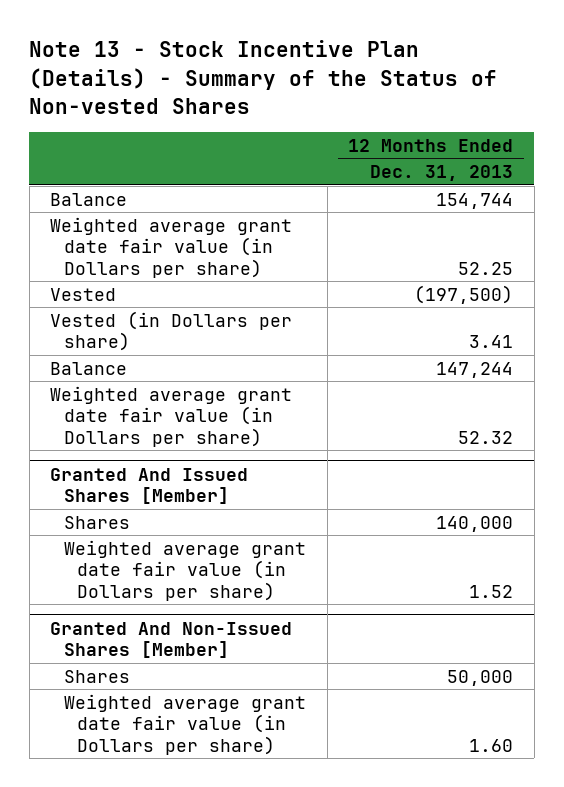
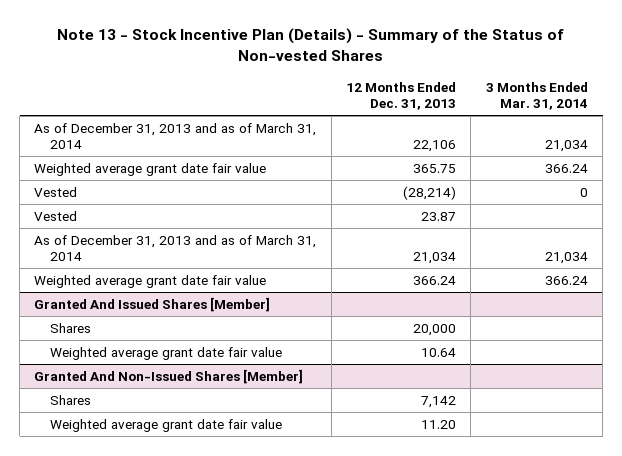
- | 12 Months Ended Dec. 31, 2013
+ | 12 Months Ended Dec. 31, 2013 | 3 Months Ended Mar. 31, 2014
- Balance | 154,744
- Weighted average grant date fair value (in Dollars per share) | 52.25
- Vested | (197,500)
- Vested (in Dollars per share) | 3.41
- Balance | 147,244
- Weighted average grant date fair value (in Dollars per share) | 52.32
+ As of December 31, 2013 and as of March 31, 2014 | 22,106 | 21,034
+ Weighted average grant date fair value | 365.75 | 366.24
+ Vested | (28,214) | 0
+ Vested | 23.87 |
+ As of December 31, 2013 and as of March 31, 2014 | 21,034 | 21,034
+ Weighted average grant date fair value | 366.24 | 366.24
@ Granted And Issued Shares [Member]
- Shares | 140,000
- Weighted average grant date fair value (in Dollars per share) | 1.52
+ Shares | 20,000 |
+ Weighted average grant date fair value | 10.64 |
@ Granted And Non-Issued Shares [Member]
- Shares | 50,000
- Weighted average grant date fair value (in Dollars per share) | 1.60
+ Shares | 7,142 |
+ Weighted average grant date fair value | 11.20 |

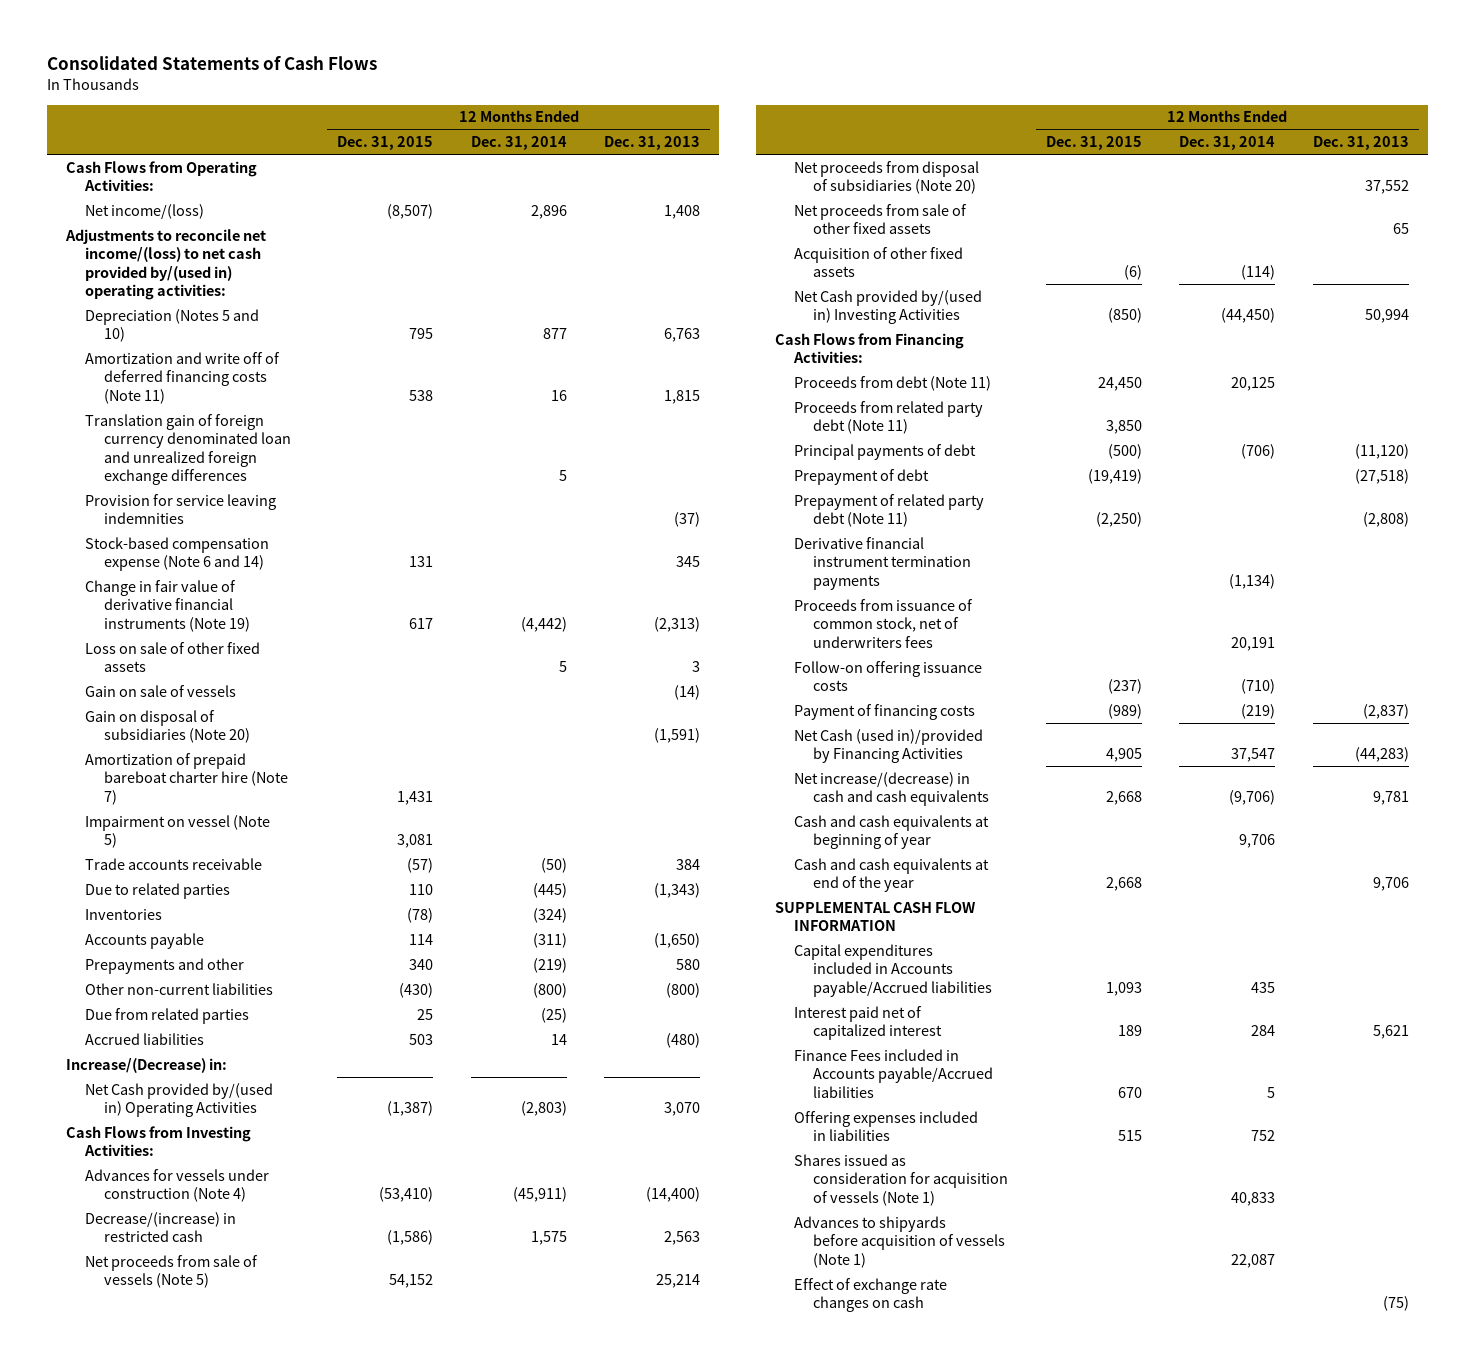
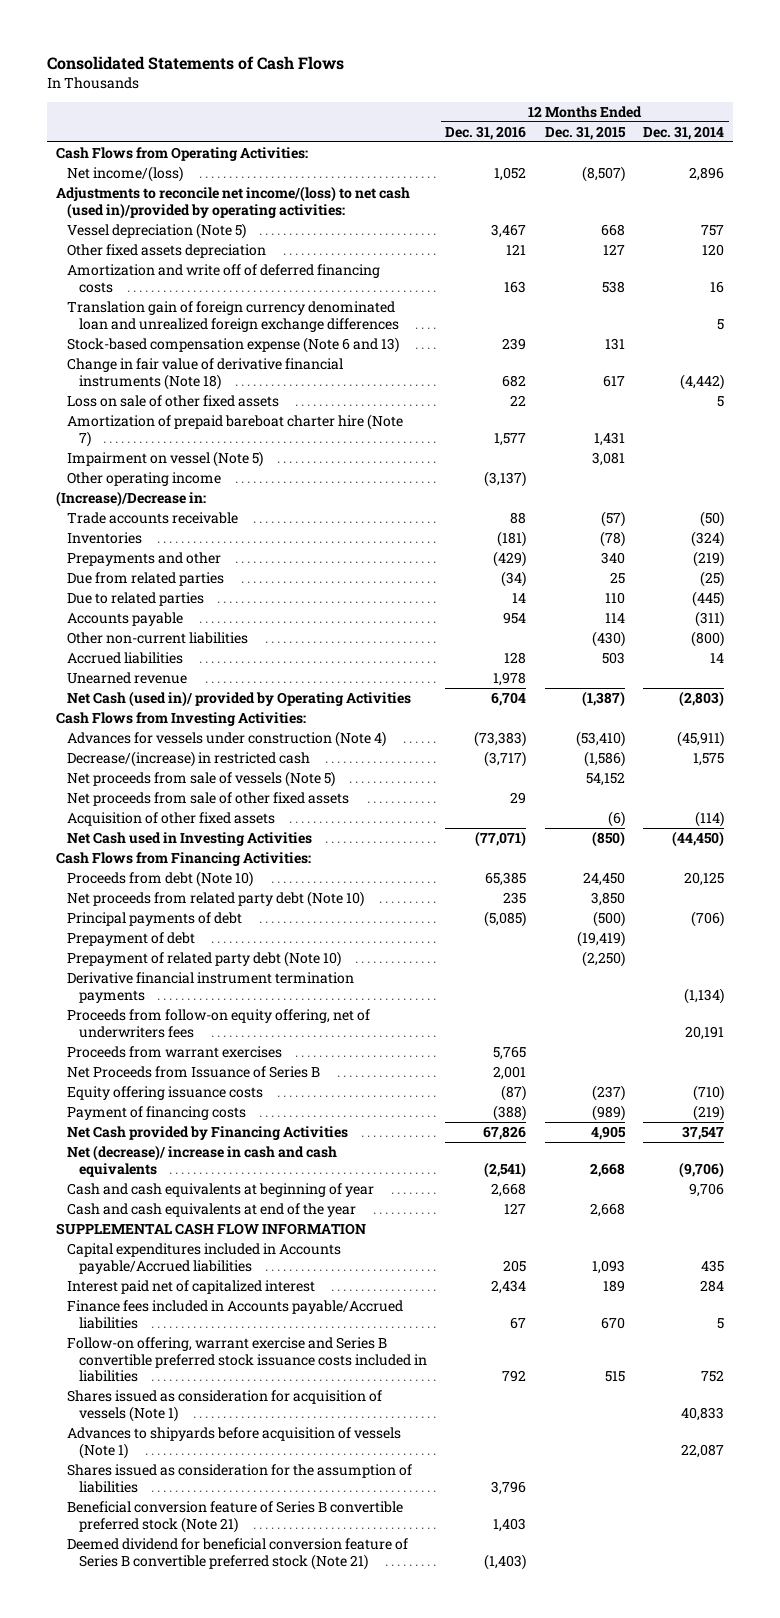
- | 12 Months Ended Dec. 31, 2015 | 12 Months Ended Dec. 31, 2014 | 12 Months Ended Dec. 31, 2013
+ | 12 Months Ended Dec. 31, 2016 | 12 Months Ended Dec. 31, 2015 | 12 Months Ended Dec. 31, 2014
- Adjustments to reconcile net income/(loss) to net cash provided by/(used in) operating activities:
- Depreciation (Notes 5 and 10) | 795 | 877 | 6,763
- Amortization and write off of deferred financing costs (Note 11) | 538 | 16 | 1,815
+ Adjustments to reconcile net income/(loss) to net cash (used in)/provided by operating activities:
+ Vessel depreciation (Note 5) | 3,467 | 668 | 757
+ Other fixed assets depreciation | 121 | 127 | 120
+ Amortization and write off of deferred financing costs | 163 | 538 | 16
- Provision for service leaving indemnities | | | (37)
- Stock-based compensation expense (Note 6 and 14) | 131 | | 345
- Change in fair value of derivative financial instruments (Note 19) | 617 | (4,442) | (2,313)
+ Stock-based compensation expense (Note 6 and 13) | 239 | 131 |
+ Change in fair value of derivative financial instruments (Note 18) | 682 | 617 | (4,442)
- Gain on sale of vessels | | | (14)
- Gain on disposal of subsidiaries (Note 20) | | | (1,591)
+ Other operating income | (3,137) | |
+ (Increase)/Decrease in:
moved down: Due to related parties | 14 | 110 | (445)
moved down: Accounts payable | 954 | 114 | (311)
moved down: Other non-current liabilities | | (430) | (800)
- Increase/(Decrease) in:
- Net Cash provided by/(used in) Operating Activities | (1,387) | (2,803) | 3,070
+ Unearned revenue | 1,978 | |
+ Net Cash (used in)/ provided by Operating Activities | 6,704 | (1,387) | (2,803)
- Net proceeds from disposal of subsidiaries (Note 20) | | | 37,552
- Net Cash provided by/(used in) Investing Activities | (850) | (44,450) | 50,994
+ Net Cash used in Investing Activities | (77,071) | (850) | (44,450)
- Proceeds from debt (Note 11) | 24,450 | 20,125 |
- Proceeds from related party debt (Note 11) | 3,850 | |
+ Proceeds from debt (Note 10) | 65,385 | 24,450 | 20,125
+ Net proceeds from related party debt (Note 10) | 235 | 3,850 |
- Prepayment of related party debt (Note 11) | (2,250) | | (2,808)
+ Prepayment of related party debt (Note 10) | | (2,250) |
- Proceeds from issuance of common stock, net of underwriters fees | | 20,191 |
- Follow-on offering issuance costs | (237) | (710) |
+ Proceeds from follow-on equity offering, net of underwriters fees | | | 20,191
+ Proceeds from warrant exercises | 5,765 | |
+ Net Proceeds from Issuance of Series B | 2,001 | |
+ Equity offering issuance costs | (87) | (237) | (710)
- Net Cash (used in)/provided by Financing Activities | 4,905 | 37,547 | (44,283)
- Net increase/(decrease) in cash and cash equivalents | 2,668 | (9,706) | 9,781
+ Net Cash provided by Financing Activities | 67,826 | 4,905 | 37,547
+ Net (decrease)/ increase in cash and cash equivalents | (2,541) | 2,668 | (9,706)
- Finance Fees included in Accounts payable/Accrued liabilities | 670 | 5 |
- Offering expenses included in liabilities | 515 | 752 |
+ Finance fees included in Accounts payable/Accrued liabilities | 67 | 670 | 5
+ Follow-on offering, warrant exercise and Series B convertible preferred stock issuance costs included in liabilities | 792 | 515 | 752
- Effect of exchange rate changes on cash | | | (75)
+ Shares issued as consideration for the assumption of liabilities | 3,796 | |
+ Beneficial conversion feature of Series B convertible preferred stock (Note 21) | 1,403 | |
+ Deemed dividend for beneficial conversion feature of Series B convertible preferred stock (Note 21) | (1,403) | |

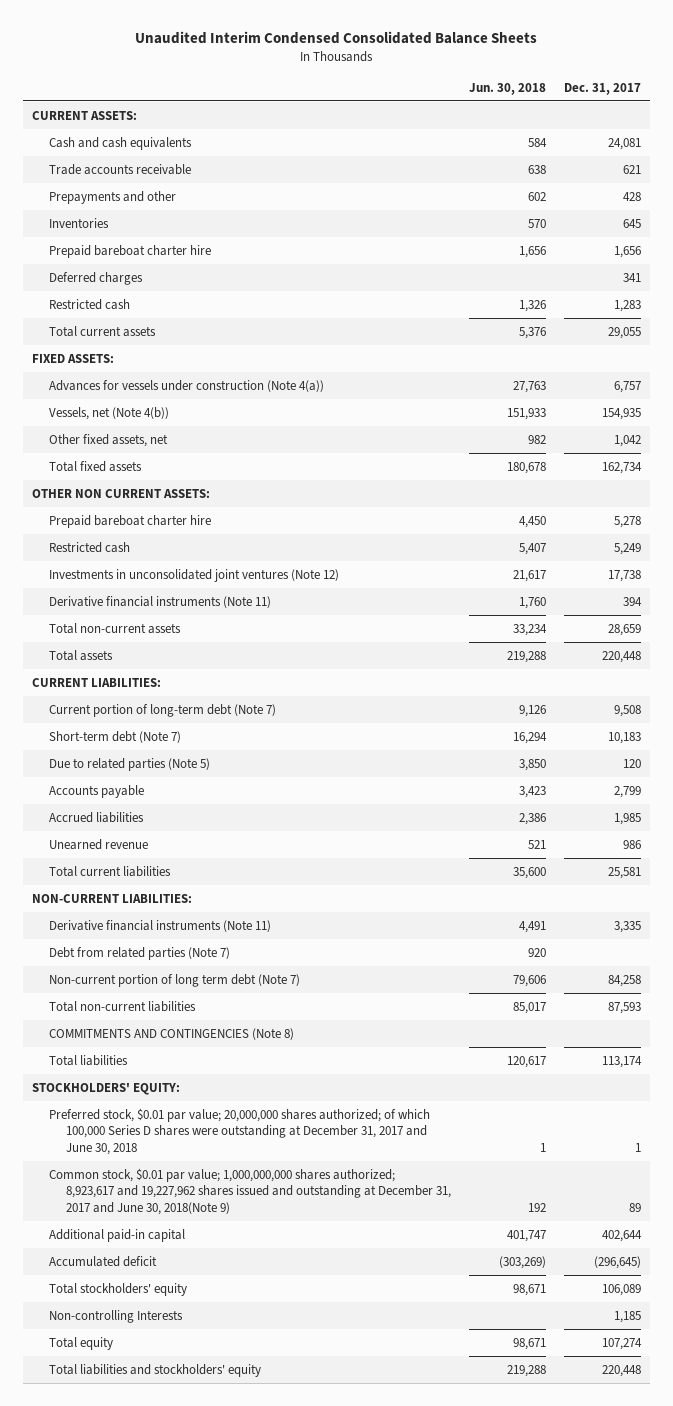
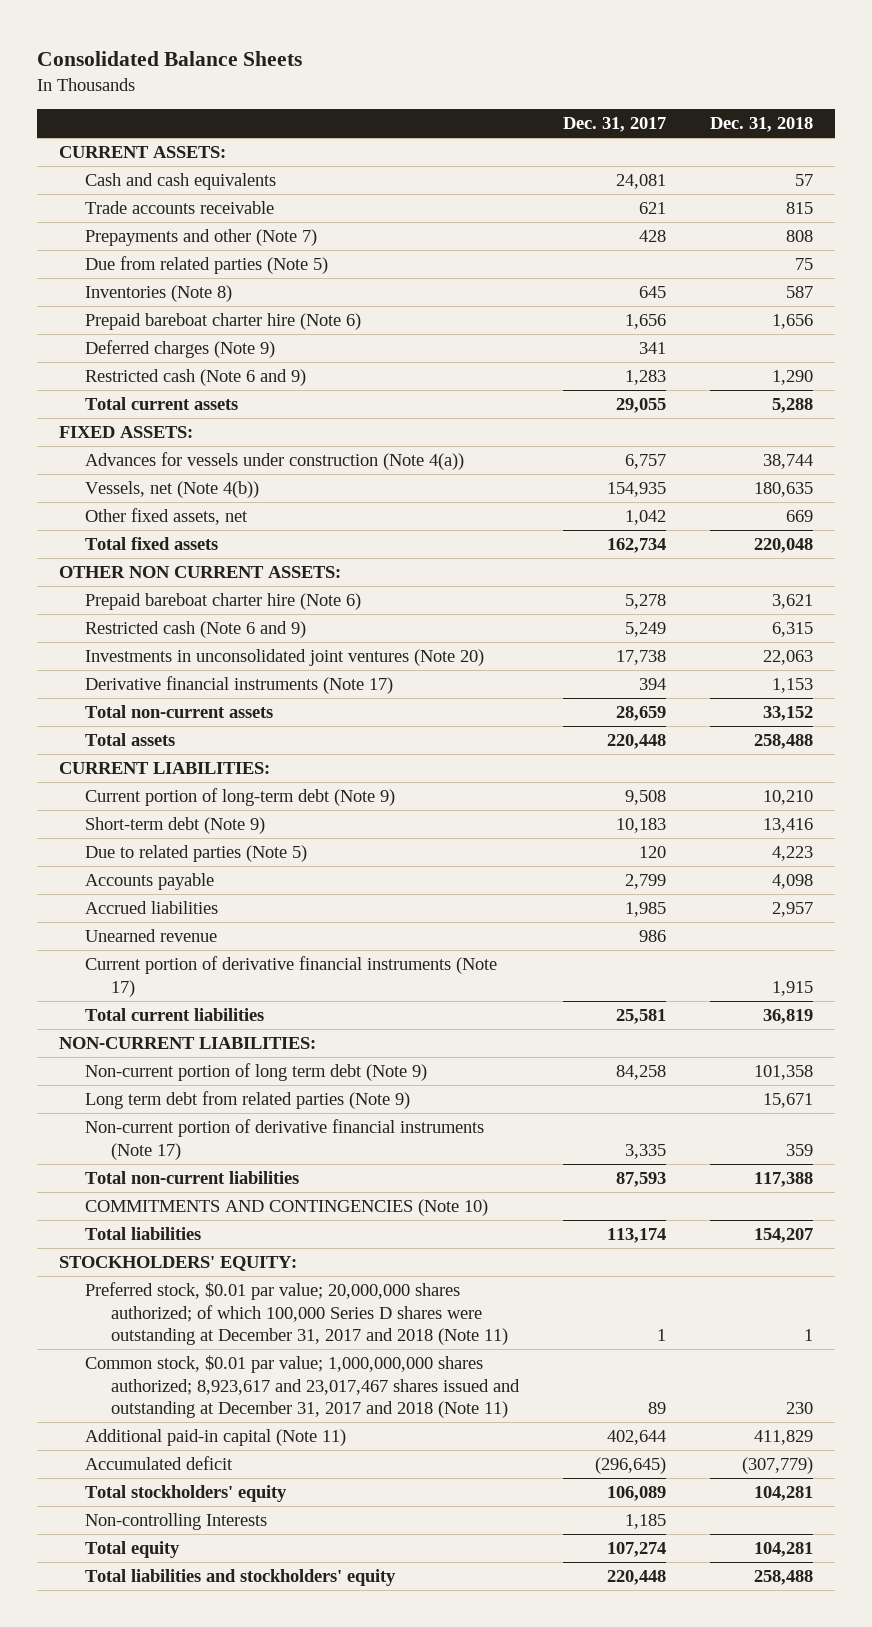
- Unaudited Interim Condensed Consolidated Balance Sheets
+ Consolidated Balance Sheets
- | Jun. 30, 2018 | Dec. 31, 2017
+ | Dec. 31, 2017 | Dec. 31, 2018
- Prepayments and other | 602 | 428
- Inventories | 570 | 645
- Prepaid bareboat charter hire | 1,656 | 1,656
- Deferred charges | | 341
- Restricted cash | 1,326 | 1,283
+ Prepayments and other (Note 7) | 428 | 808
+ Due from related parties (Note 5) | | 75
+ Inventories (Note 8) | 645 | 587
+ Prepaid bareboat charter hire (Note 6) | 1,656 | 1,656
+ Deferred charges (Note 9) | 341 |
+ Restricted cash (Note 6 and 9) | 1,283 | 1,290
- Prepaid bareboat charter hire | 4,450 | 5,278
- Restricted cash | 5,407 | 5,249
- Investments in unconsolidated joint ventures (Note 12) | 21,617 | 17,738
- Derivative financial instruments (Note 11) | 1,760 | 394
+ Prepaid bareboat charter hire (Note 6) | 5,278 | 3,621
+ Restricted cash (Note 6 and 9) | 5,249 | 6,315
+ Investments in unconsolidated joint ventures (Note 20) | 17,738 | 22,063
+ Derivative financial instruments (Note 17) | 394 | 1,153
- Current portion of long-term debt (Note 7) | 9,126 | 9,508
- Short-term debt (Note 7) | 16,294 | 10,183
+ Current portion of long-term debt (Note 9) | 9,508 | 10,210
+ Short-term debt (Note 9) | 10,183 | 13,416
+ Current portion of derivative financial instruments (Note 17) | | 1,915
- Derivative financial instruments (Note 11) | 4,491 | 3,335
- Debt from related parties (Note 7) | 920 |
- Non-current portion of long term debt (Note 7) | 79,606 | 84,258
+ Non-current portion of long term debt (Note 9) | 84,258 | 101,358
+ Long term debt from related parties (Note 9) | | 15,671
+ Non-current portion of derivative financial instruments (Note 17) | 3,335 | 359
- COMMITMENTS AND CONTINGENCIES (Note 8)
+ COMMITMENTS AND CONTINGENCIES (Note 10)
- Preferred stock, $0.01 par value; 20,000,000 shares authorized; of which 100,000 Series D shares were outstanding at December 31, 2017 and June 30, 2018 | 1 | 1
- Common stock, $0.01 par value; 1,000,000,000 shares authorized; 8,923,617 and 19,227,962 shares issued and outstanding at December 31, 2017 and June 30, 2018(Note 9) | 192 | 89
- Additional paid-in capital | 401,747 | 402,644
+ Preferred stock, $0.01 par value; 20,000,000 shares authorized; of which 100,000 Series D shares were outstanding at December 31, 2017 and 2018 (Note 11) | 1 | 1
+ Common stock, $0.01 par value; 1,000,000,000 shares authorized; 8,923,617 and 23,017,467 shares issued and outstanding at December 31, 2017 and 2018 (Note 11) | 89 | 230
+ Additional paid-in capital (Note 11) | 402,644 | 411,829

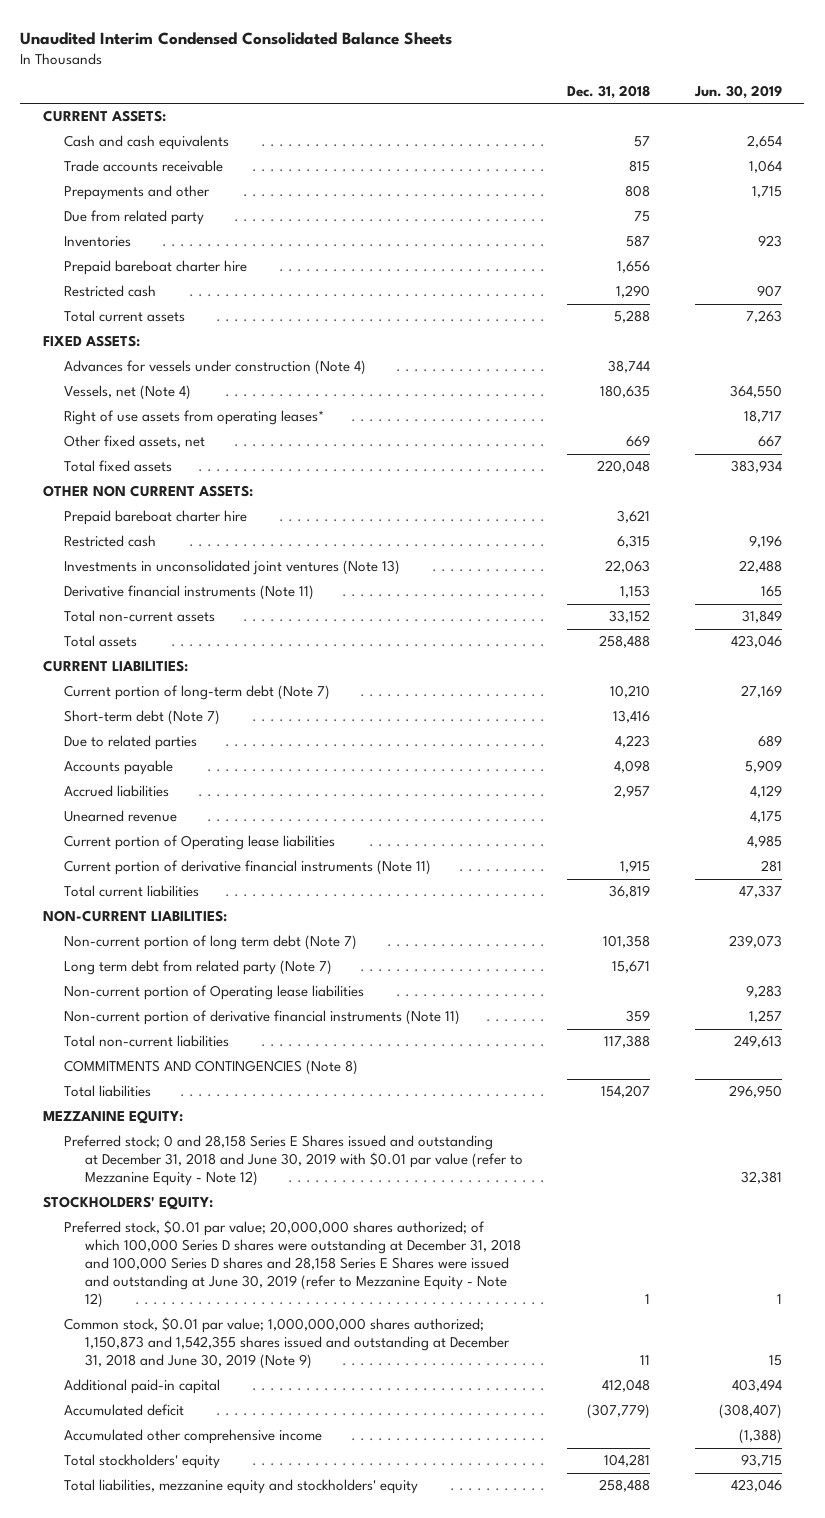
- Consolidated Balance Sheets
+ Unaudited Interim Condensed Consolidated Balance Sheets
- | Dec. 31, 2017 | Dec. 31, 2018
+ | Dec. 31, 2018 | Jun. 30, 2019
- Prepayments and other (Note 7) | 428 | 808
- Due from related parties (Note 5) | | 75
- Inventories (Note 8) | 645 | 587
- Prepaid bareboat charter hire (Note 6) | 1,656 | 1,656
- Deferred charges (Note 9) | 341 |
- Restricted cash (Note 6 and 9) | 1,283 | 1,290
+ Prepayments and other | 808 | 1,715
+ Due from related party | 75 |
+ Inventories | 587 | 923
+ Prepaid bareboat charter hire | 1,656 |
+ Restricted cash | 1,290 | 907
- Advances for vessels under construction (Note 4(a)) | 6,757 | 38,744
- Vessels, net (Note 4(b)) | 154,935 | 180,635
+ Advances for vessels under construction (Note 4) | 38,744 |
+ Vessels, net (Note 4) | 180,635 | 364,550
+ Right of use assets from operating leases* | | 18,717
- Prepaid bareboat charter hire (Note 6) | 5,278 | 3,621
- Restricted cash (Note 6 and 9) | 5,249 | 6,315
- Investments in unconsolidated joint ventures (Note 20) | 17,738 | 22,063
- Derivative financial instruments (Note 17) | 394 | 1,153
+ Prepaid bareboat charter hire | 3,621 |
+ Restricted cash | 6,315 | 9,196
+ Investments in unconsolidated joint ventures (Note 13) | 22,063 | 22,488
+ Derivative financial instruments (Note 11) | 1,153 | 165
- Current portion of long-term debt (Note 9) | 9,508 | 10,210
- Short-term debt (Note 9) | 10,183 | 13,416
- Due to related parties (Note 5) | 120 | 4,223
+ Current portion of long-term debt (Note 7) | 10,210 | 27,169
+ Short-term debt (Note 7) | 13,416 |
+ Due to related parties | 4,223 | 689
- Current portion of derivative financial instruments (Note 17) | | 1,915
+ Current portion of Operating lease liabilities | | 4,985
+ Current portion of derivative financial instruments (Note 11) | 1,915 | 281
- Non-current portion of long term debt (Note 9) | 84,258 | 101,358
- Long term debt from related parties (Note 9) | | 15,671
- Non-current portion of derivative financial instruments (Note 17) | 3,335 | 359
+ Non-current portion of long term debt (Note 7) | 101,358 | 239,073
+ Long term debt from related party (Note 7) | 15,671 |
+ Non-current portion of Operating lease liabilities | | 9,283
+ Non-current portion of derivative financial instruments (Note 11) | 359 | 1,257
- COMMITMENTS AND CONTINGENCIES (Note 10)
+ COMMITMENTS AND CONTINGENCIES (Note 8)
+ MEZZANINE EQUITY:
+ Preferred stock; 0 and 28,158 Series E Shares issued and outstanding at December 31, 2018 and June 30, 2019 with $0.01 par value (refer to Mezzanine Equity - Note 12) | | 32,381
- Preferred stock, $0.01 par value; 20,000,000 shares authorized; of which 100,000 Series D shares were outstanding at December 31, 2017 and 2018 (Note 11) | 1 | 1
- Common stock, $0.01 par value; 1,000,000,000 shares authorized; 8,923,617 and 23,017,467 shares issued and outstanding at December 31, 2017 and 2018 (Note 11) | 89 | 230
- Additional paid-in capital (Note 11) | 402,644 | 411,829
+ Preferred stock, $0.01 par value; 20,000,000 shares authorized; of which 100,000 Series D shares were outstanding at December 31, 2018 and 100,000 Series D shares and 28,158 Series E Shares were issued and outstanding at June 30, 2019 (refer to Mezzanine Equity - Note 12) | 1 | 1
+ Common stock, $0.01 par value; 1,000,000,000 shares authorized; 1,150,873 and 1,542,355 shares issued and outstanding at December 31, 2018 and June 30, 2019 (Note 9) | 11 | 15
+ Additional paid-in capital | 412,048 | 403,494
+ Accumulated other comprehensive income | | (1,388)
- Non-controlling Interests | 1,185 |
- Total equity | 107,274 | 104,281
- Total liabilities and stockholders' equity | 220,448 | 258,488
+ Total liabilities, mezzanine equity and stockholders' equity | 258,488 | 423,046

